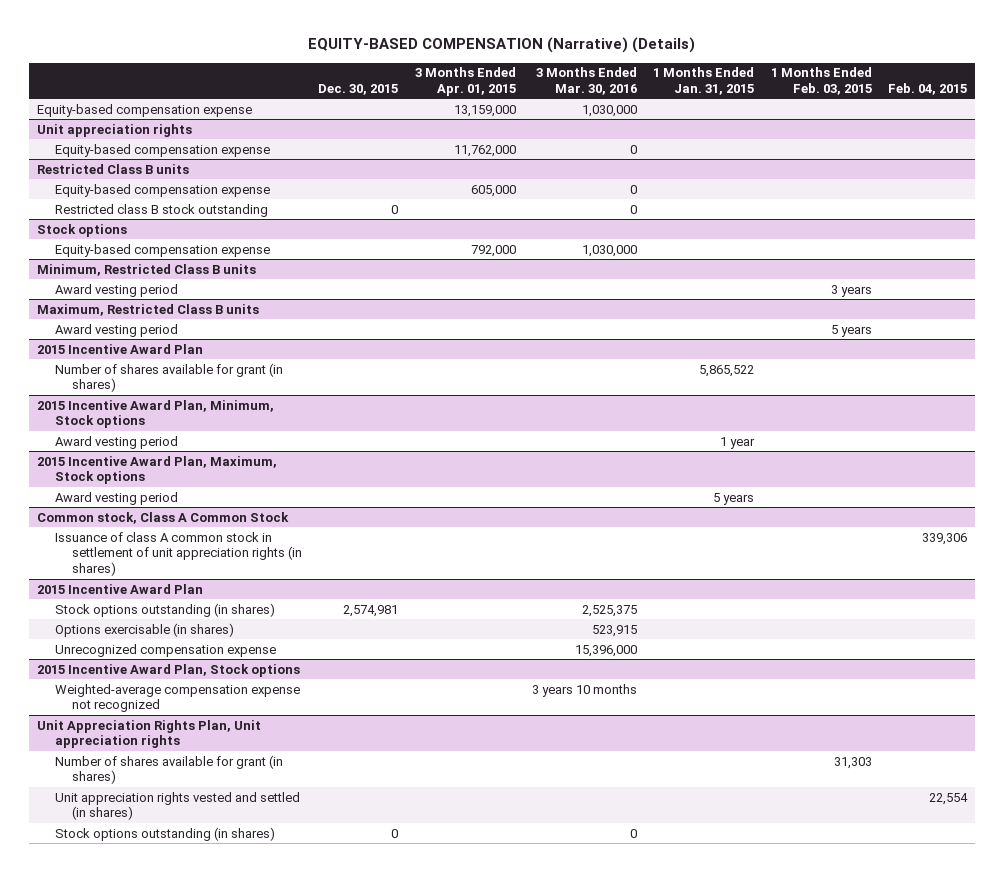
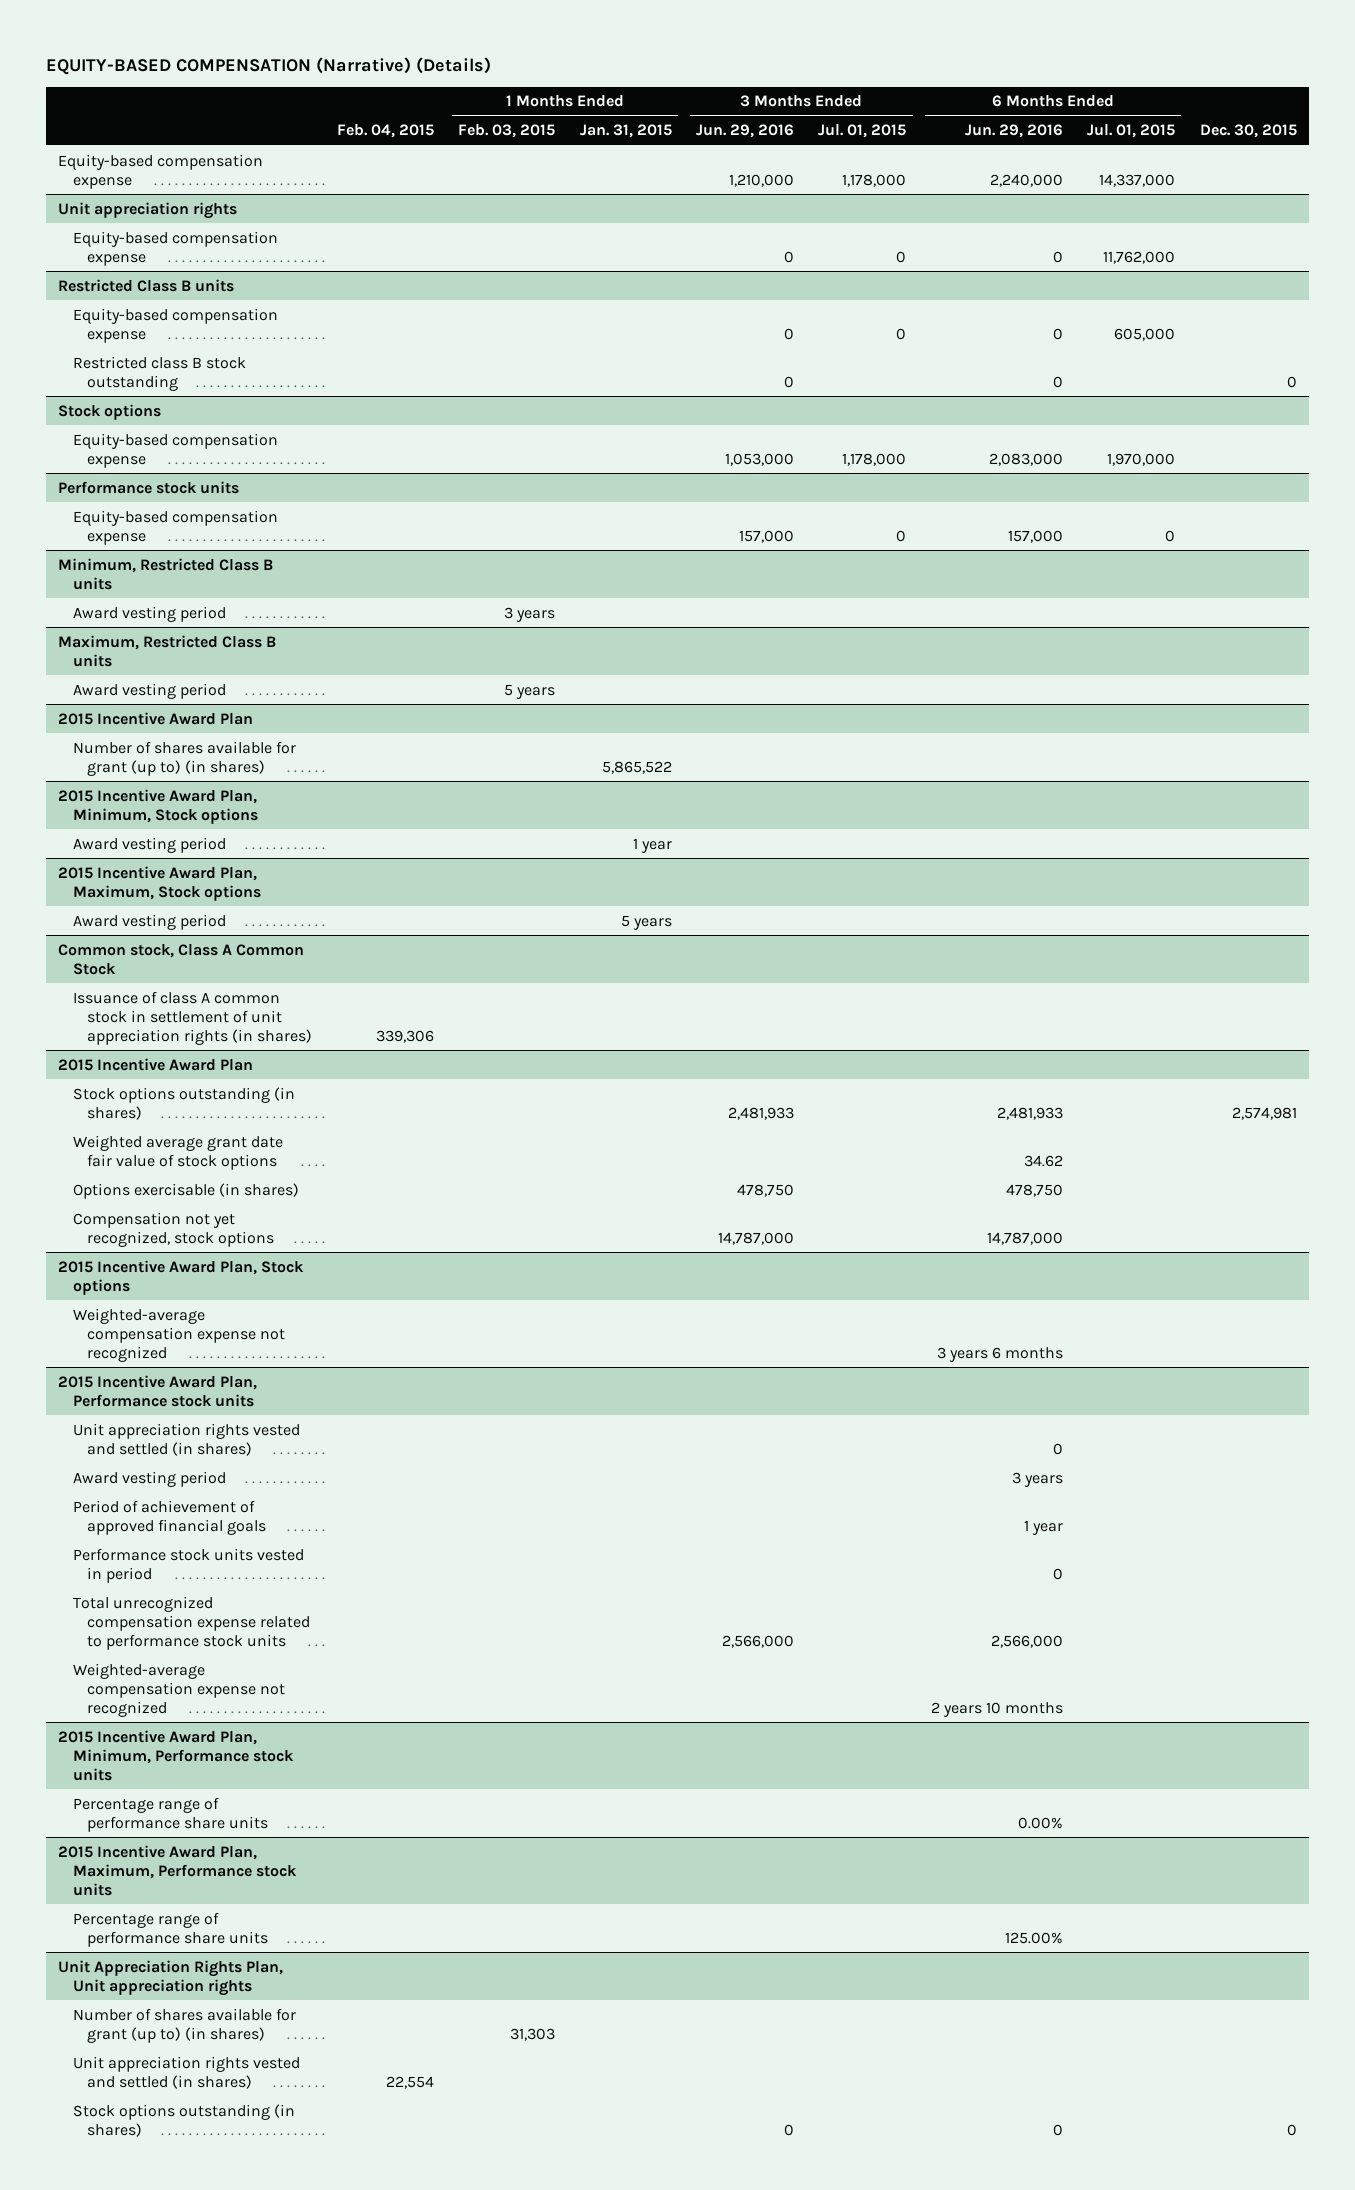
- | Dec. 30, 2015 | 3 Months Ended Apr. 01, 2015 | 3 Months Ended Mar. 30, 2016 | 1 Months Ended Jan. 31, 2015 | 1 Months Ended Feb. 03, 2015 | Feb. 04, 2015
+ | Feb. 04, 2015 | 1 Months Ended Feb. 03, 2015 | 1 Months Ended Jan. 31, 2015 | 3 Months Ended Jun. 29, 2016 | 3 Months Ended Jul. 01, 2015 | 6 Months Ended Jun. 29, 2016 | 6 Months Ended Jul. 01, 2015 | Dec. 30, 2015
+ Performance stock units
+ Equity-based compensation expense | | | | 157,000 | 0 | 157,000 | 0 |
@ 2015 Incentive Award Plan
- Number of shares available for grant (in shares) | | | | 5,865,522 | |
+ Number of shares available for grant (up to) (in shares) | | | 5,865,522 | | | | |
+ Weighted average grant date fair value of stock options | | | | | | 34.62 | |
- Unrecognized compensation expense | | | 15,396,000 | | |
+ Compensation not yet recognized, stock options | | | | 14,787,000 | | 14,787,000 | |
+ 2015 Incentive Award Plan, Performance stock units
+ Unit appreciation rights vested and settled (in shares) | | | | | | 0 | |
+ Award vesting period | | | | | | 3 years | |
+ Period of achievement of approved financial goals | | | | | | 1 year | |
+ Performance stock units vested in period | | | | | | 0 | |
+ Total unrecognized compensation expense related to performance stock units | | | | 2,566,000 | | 2,566,000 | |
+ Weighted-average compensation expense not recognized | | | | | | 2 years 10 months | |
+ 2015 Incentive Award Plan, Minimum, Performance stock units
+ Percentage range of performance share units | | | | | | 0.00% | |
+ 2015 Incentive Award Plan, Maximum, Performance stock units
+ Percentage range of performance share units | | | | | | 125.00% | |
@ Unit Appreciation Rights Plan, Unit appreciation rights
- Number of shares available for grant (in shares) | | | | | 31,303 |
+ Number of shares available for grant (up to) (in shares) | | 31,303 | | | | | |

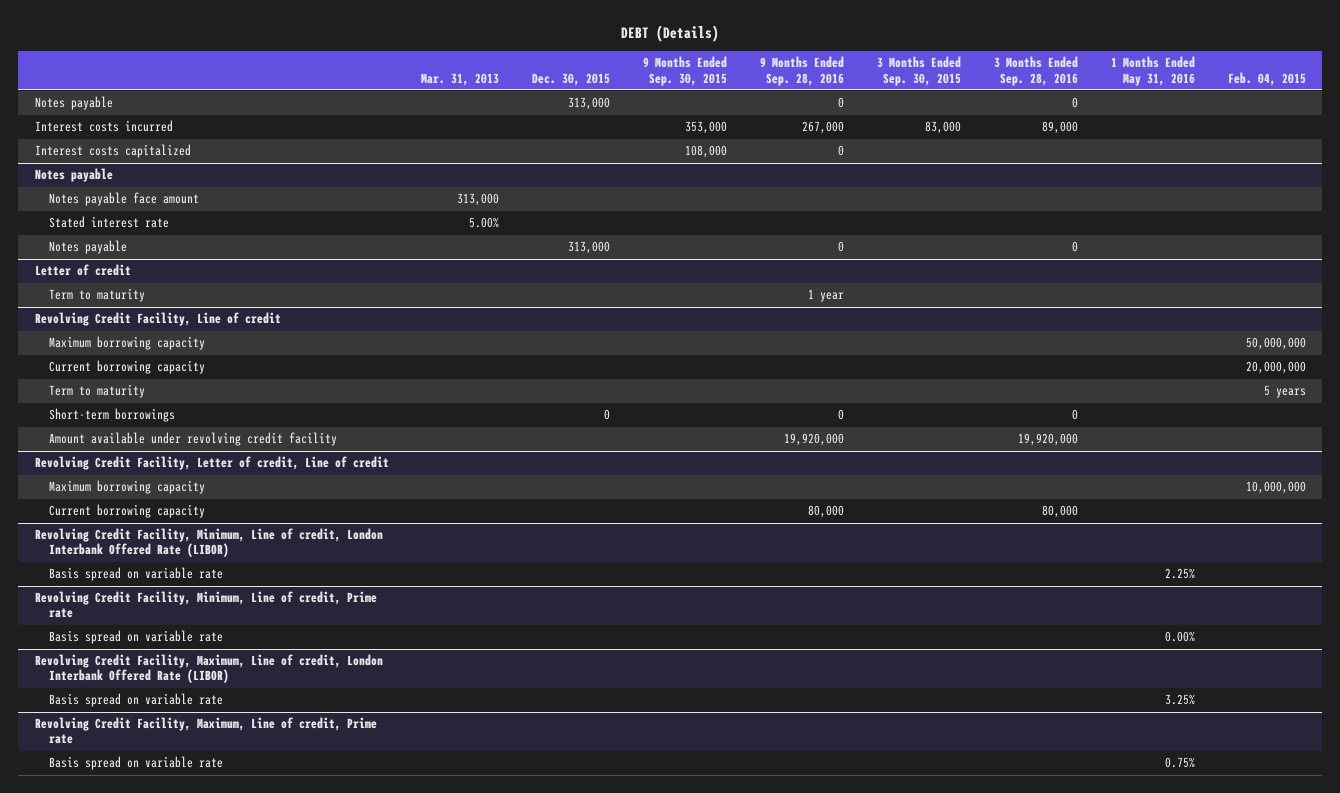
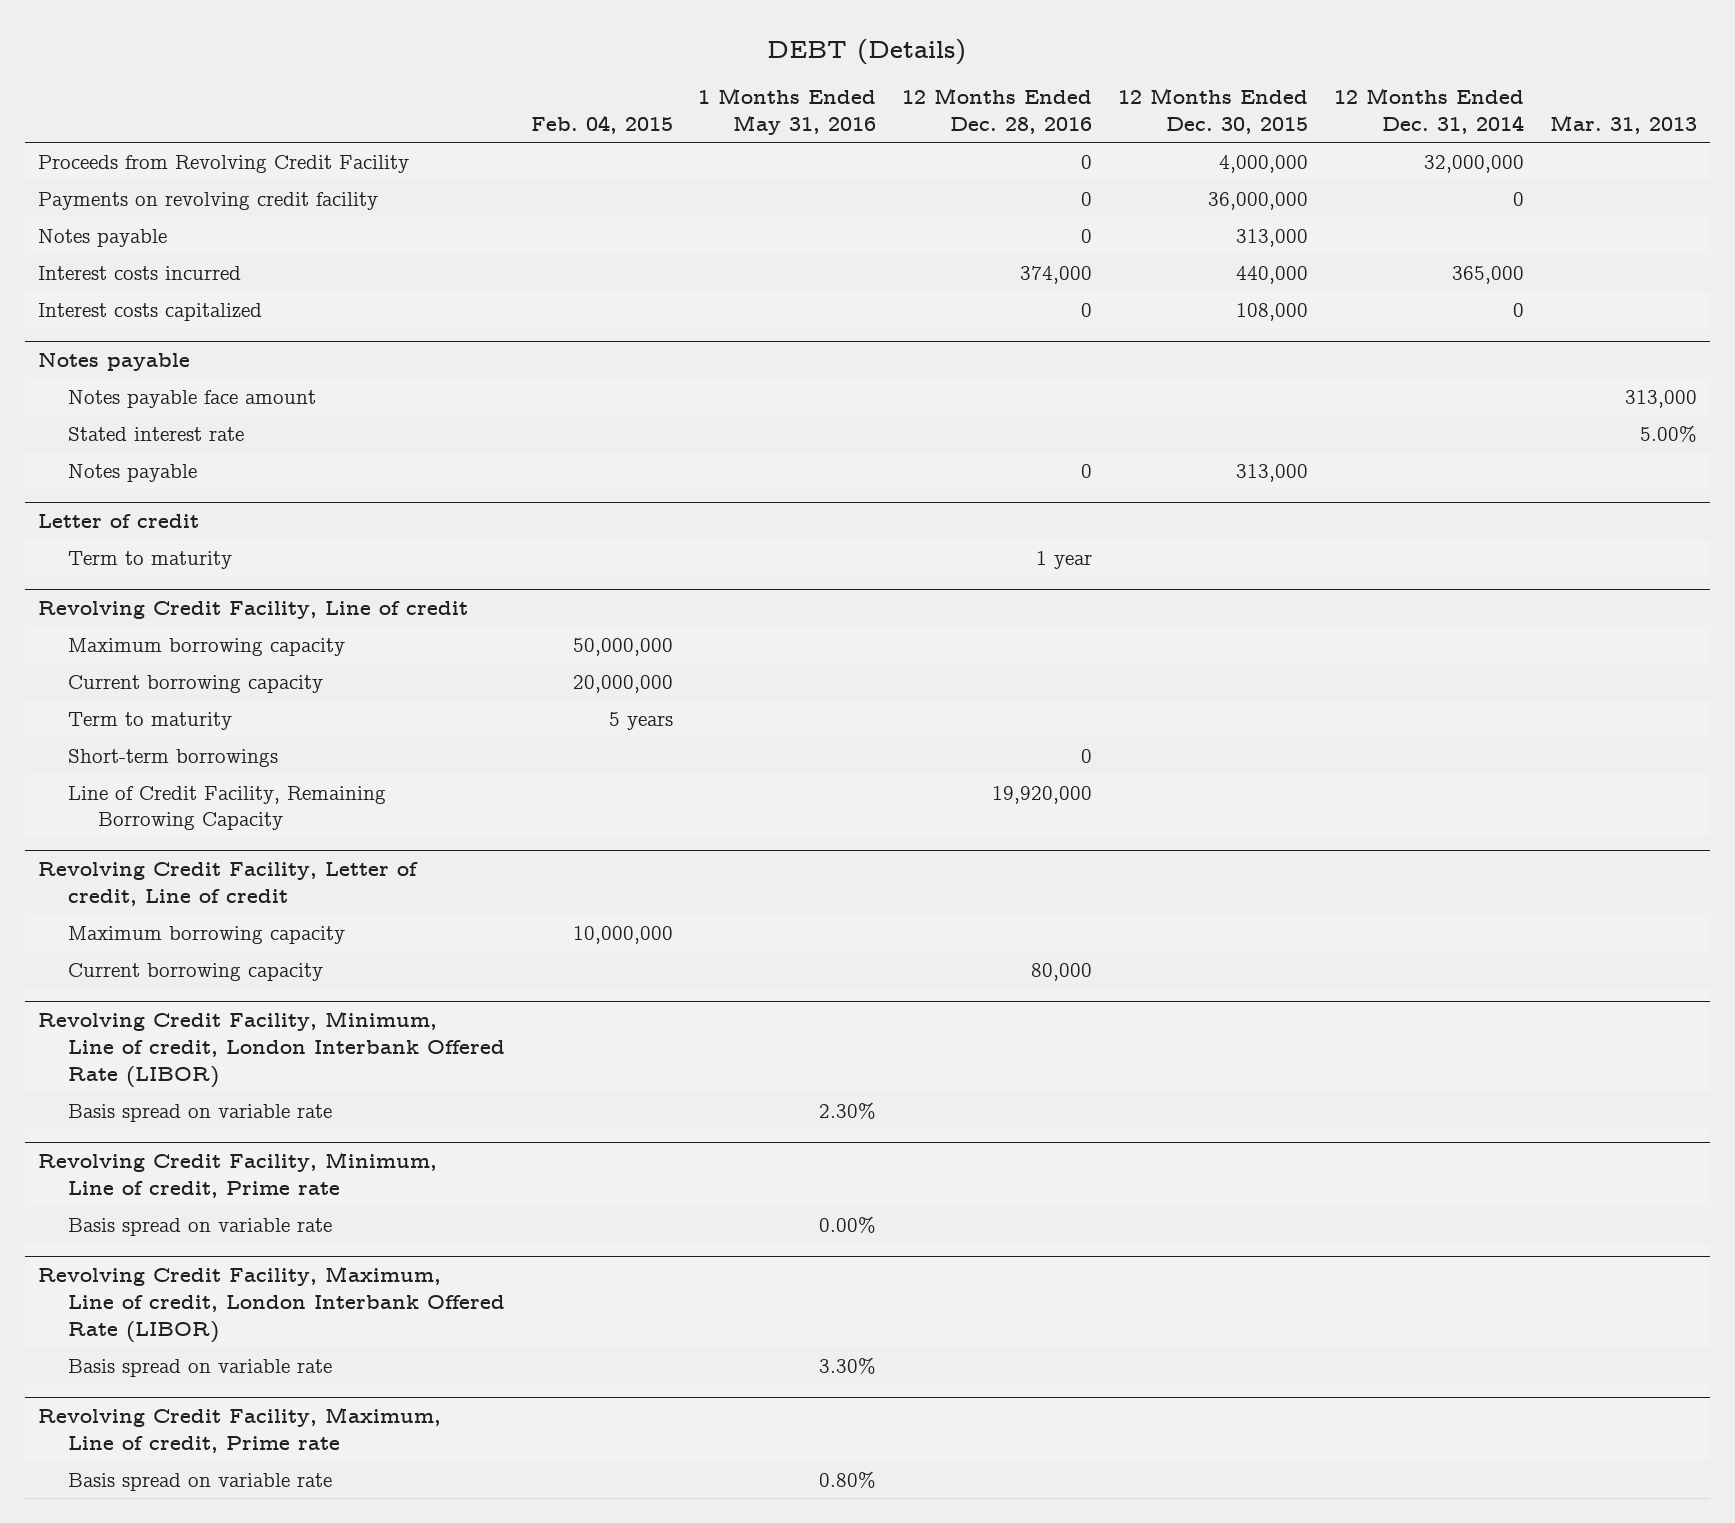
- | Mar. 31, 2013 | Dec. 30, 2015 | 9 Months Ended Sep. 30, 2015 | 9 Months Ended Sep. 28, 2016 | 3 Months Ended Sep. 30, 2015 | 3 Months Ended Sep. 28, 2016 | 1 Months Ended May 31, 2016 | Feb. 04, 2015
+ | Feb. 04, 2015 | 1 Months Ended May 31, 2016 | 12 Months Ended Dec. 28, 2016 | 12 Months Ended Dec. 30, 2015 | 12 Months Ended Dec. 31, 2014 | Mar. 31, 2013
+ Proceeds from Revolving Credit Facility | | | 0 | 4,000,000 | 32,000,000 |
+ Payments on revolving credit facility | | | 0 | 36,000,000 | 0 |
@ Revolving Credit Facility, Line of credit
- Amount available under revolving credit facility | | | | 19,920,000 | | 19,920,000 | |
+ Line of Credit Facility, Remaining Borrowing Capacity | | | 19,920,000 | | |
@ Revolving Credit Facility, Minimum, Line of credit, London Interbank Offered Rate (LIBOR)
- Basis spread on variable rate | | | | | | | 2.25% |
+ Basis spread on variable rate | | 2.30% | | | |
@ Revolving Credit Facility, Maximum, Line of credit, London Interbank Offered Rate (LIBOR)
- Basis spread on variable rate | | | | | | | 3.25% |
+ Basis spread on variable rate | | 3.30% | | | |
@ Revolving Credit Facility, Maximum, Line of credit, Prime rate
- Basis spread on variable rate | | | | | | | 0.75% |
+ Basis spread on variable rate | | 0.80% | | | |

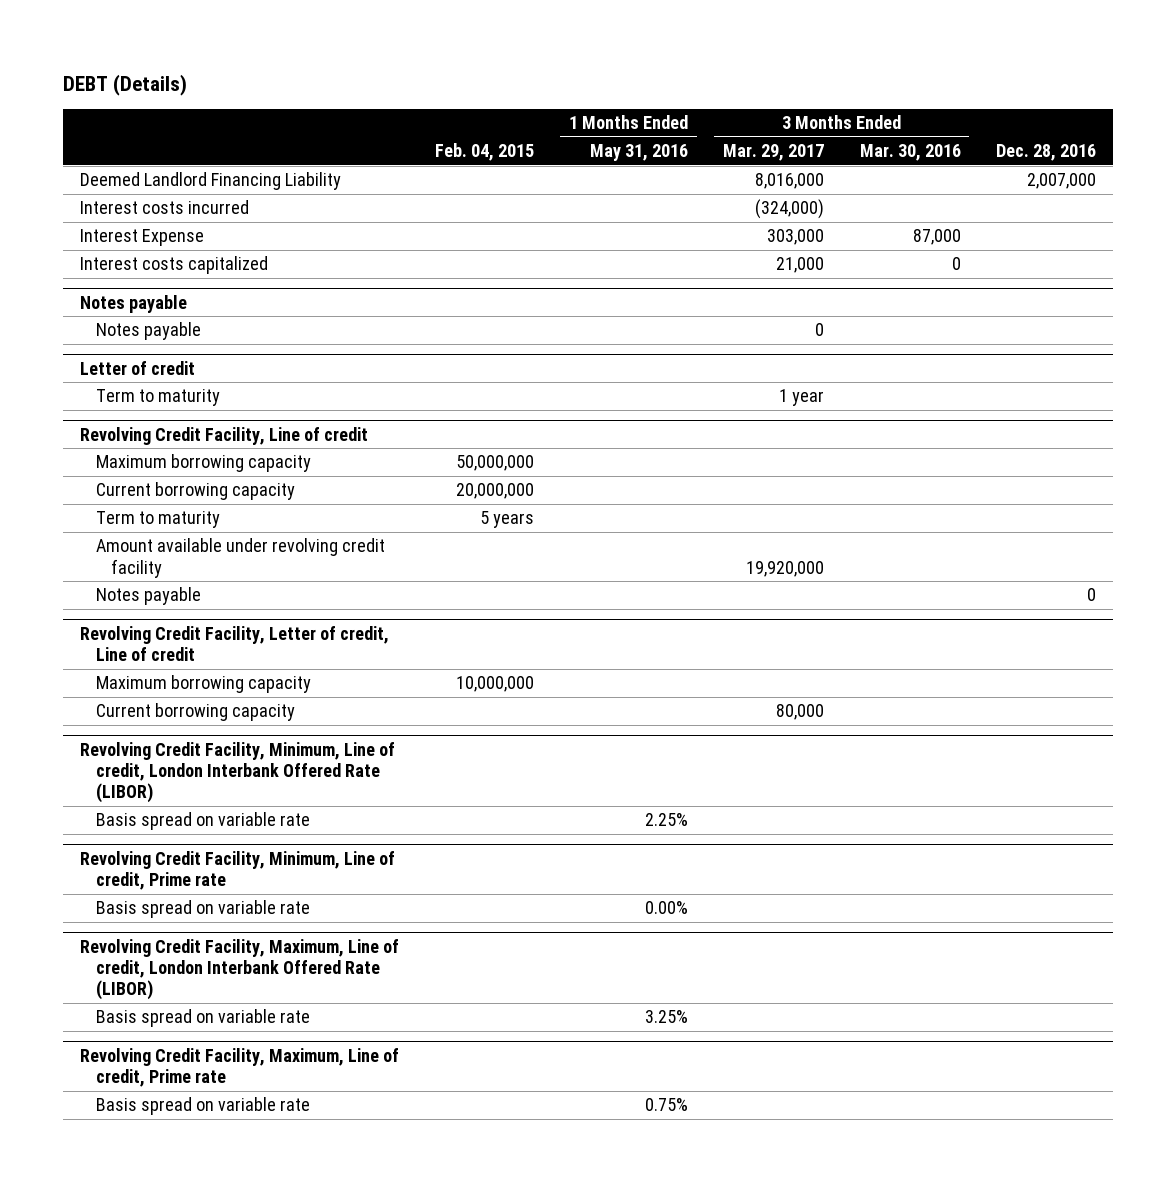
- | Feb. 04, 2015 | 1 Months Ended May 31, 2016 | 12 Months Ended Dec. 28, 2016 | 12 Months Ended Dec. 30, 2015 | 12 Months Ended Dec. 31, 2014 | Mar. 31, 2013
+ | Feb. 04, 2015 | 1 Months Ended May 31, 2016 | 3 Months Ended Mar. 29, 2017 | 3 Months Ended Mar. 30, 2016 | Dec. 28, 2016
- Proceeds from Revolving Credit Facility | | | 0 | 4,000,000 | 32,000,000 |
- Payments on revolving credit facility | | | 0 | 36,000,000 | 0 |
- Notes payable | | | 0 | 313,000 | |
+ Deemed Landlord Financing Liability | | | 8,016,000 | | 2,007,000
+ Interest Expense | | | 303,000 | 87,000 |
@ Notes payable
- Notes payable face amount | | | | | | 313,000
- Stated interest rate | | | | | | 5.00%
@ Revolving Credit Facility, Line of credit
- Short-term borrowings | | | 0 | | |
- Line of Credit Facility, Remaining Borrowing Capacity | | | 19,920,000 | | |
+ Amount available under revolving credit facility | | | 19,920,000 | |
+ Notes payable | | | | | 0
@ Revolving Credit Facility, Minimum, Line of credit, London Interbank Offered Rate (LIBOR)
- Basis spread on variable rate | | 2.30% | | | |
+ Basis spread on variable rate | | 2.25% | | |
@ Revolving Credit Facility, Maximum, Line of credit, London Interbank Offered Rate (LIBOR)
- Basis spread on variable rate | | 3.30% | | | |
+ Basis spread on variable rate | | 3.25% | | |
@ Revolving Credit Facility, Maximum, Line of credit, Prime rate
- Basis spread on variable rate | | 0.80% | | | |
+ Basis spread on variable rate | | 0.75% | | |

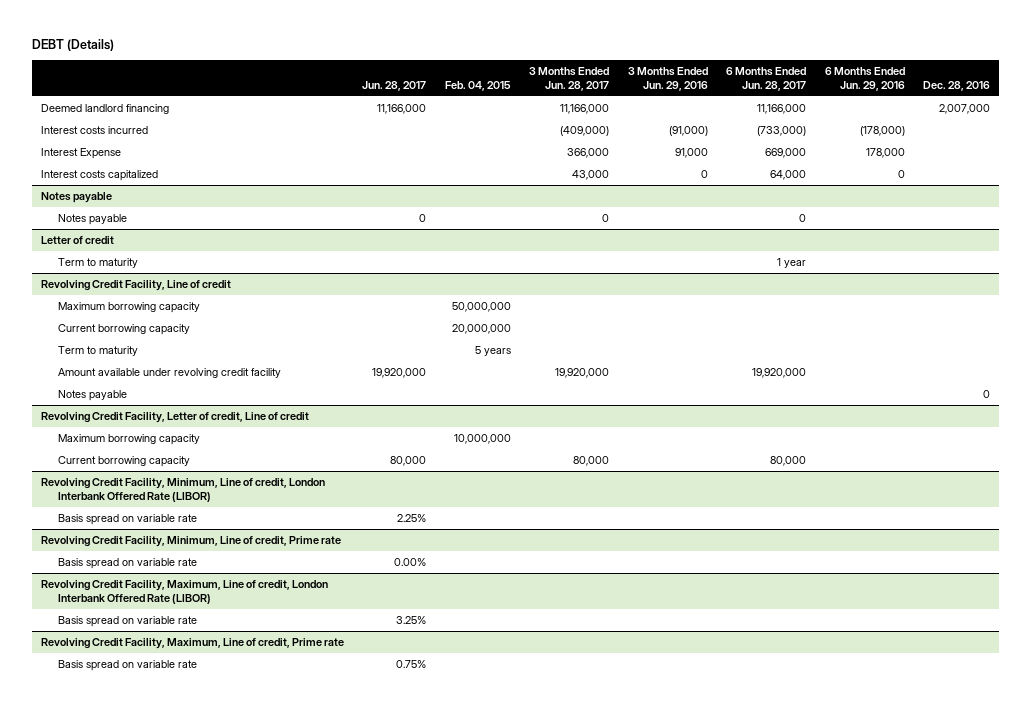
- | Feb. 04, 2015 | 1 Months Ended May 31, 2016 | 3 Months Ended Mar. 29, 2017 | 3 Months Ended Mar. 30, 2016 | Dec. 28, 2016
+ | Jun. 28, 2017 | Feb. 04, 2015 | 3 Months Ended Jun. 28, 2017 | 3 Months Ended Jun. 29, 2016 | 6 Months Ended Jun. 28, 2017 | 6 Months Ended Jun. 29, 2016 | Dec. 28, 2016
- Deemed Landlord Financing Liability | | | 8,016,000 | | 2,007,000
+ Deemed landlord financing | 11,166,000 | | 11,166,000 | | 11,166,000 | | 2,007,000

